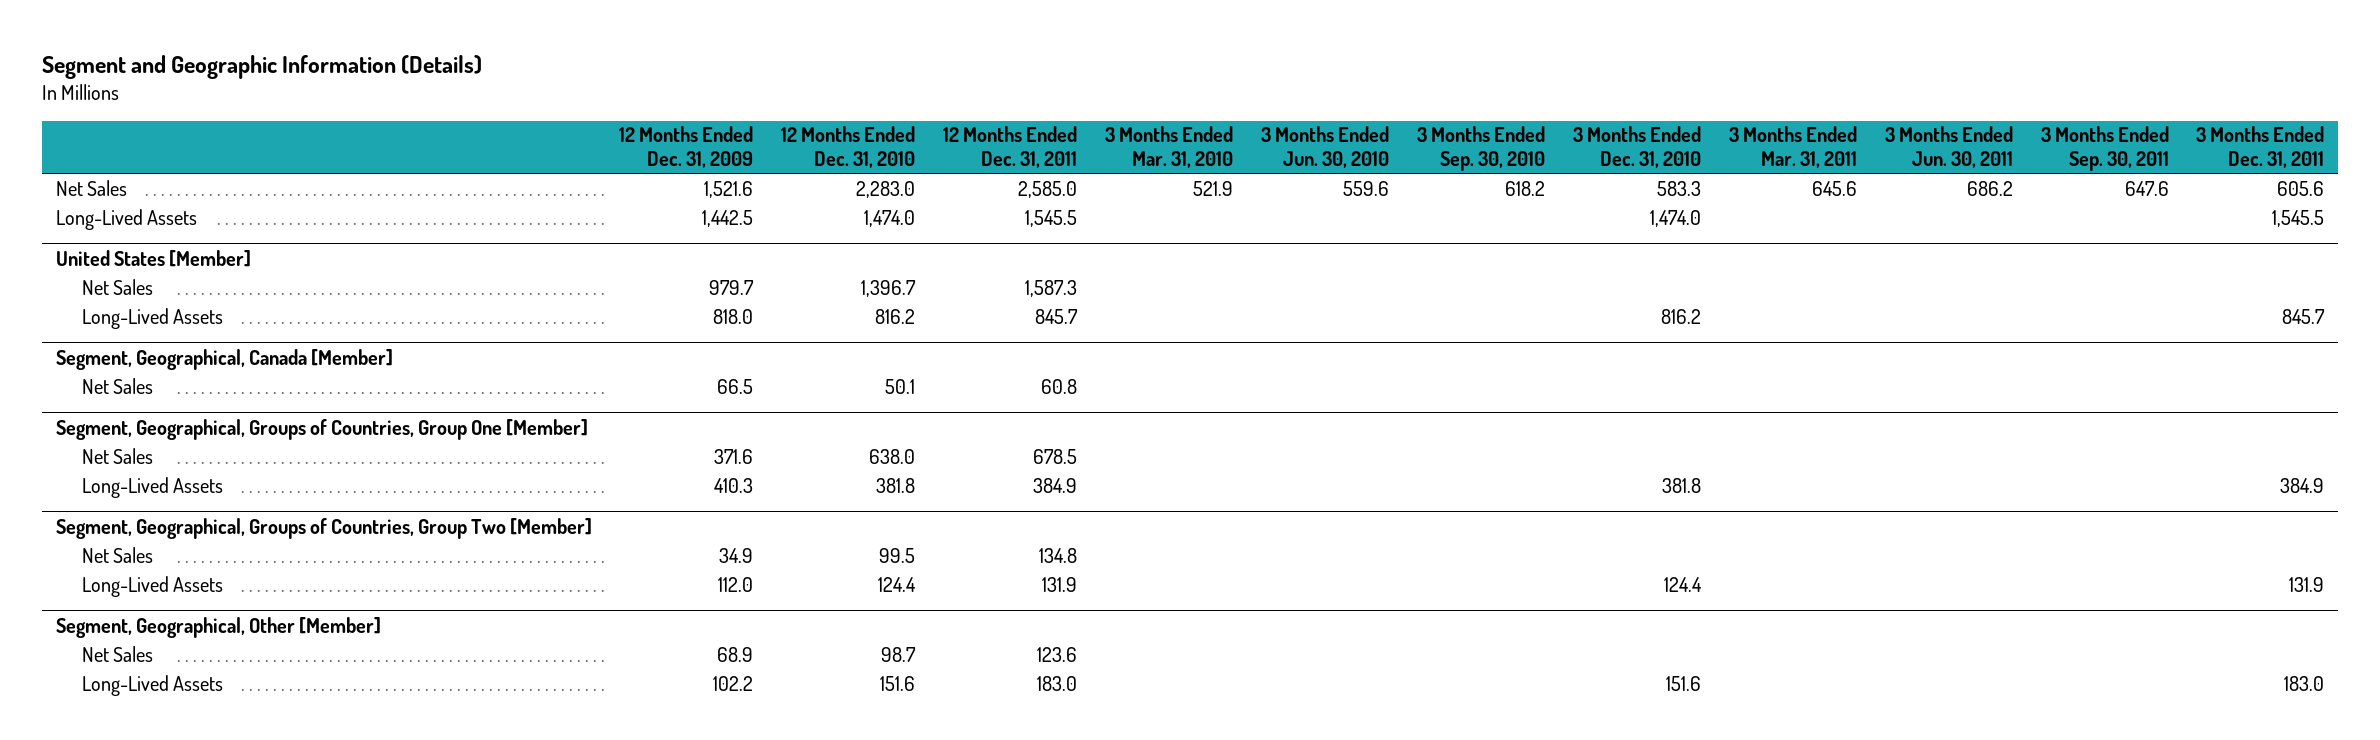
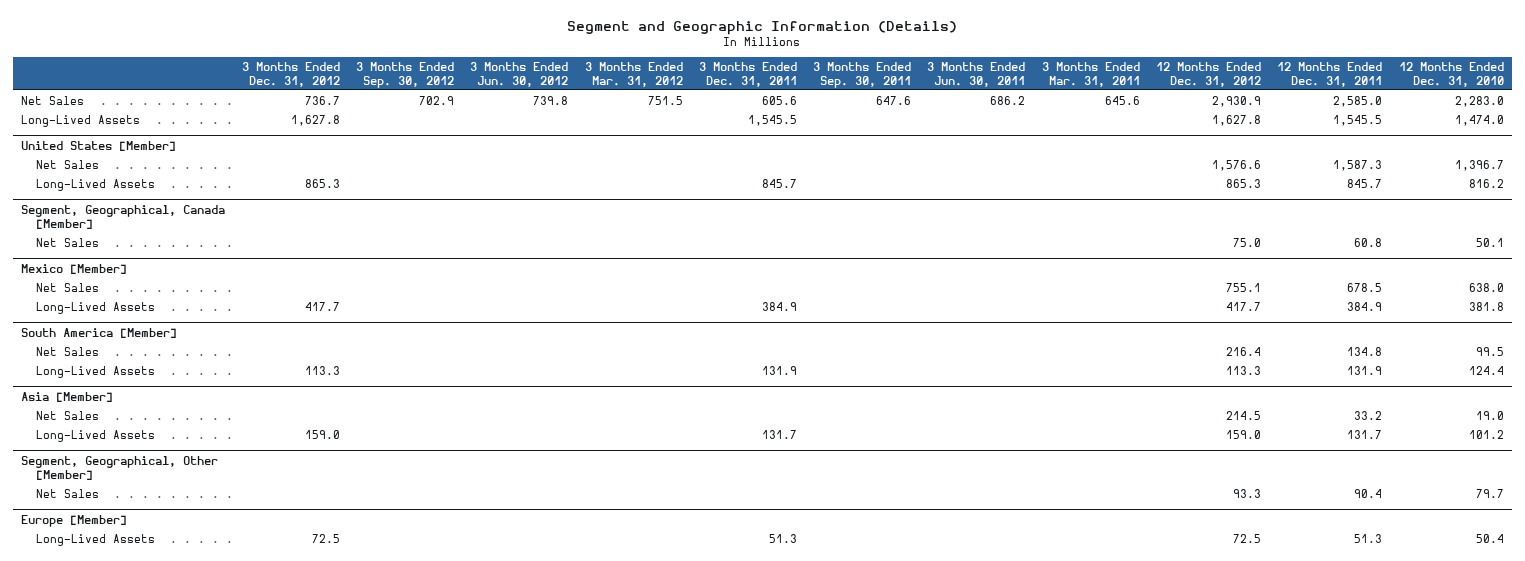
- | 12 Months Ended Dec. 31, 2009 | 12 Months Ended Dec. 31, 2010 | 12 Months Ended Dec. 31, 2011 | 3 Months Ended Mar. 31, 2010 | 3 Months Ended Jun. 30, 2010 | 3 Months Ended Sep. 30, 2010 | 3 Months Ended Dec. 31, 2010 | 3 Months Ended Mar. 31, 2011 | 3 Months Ended Jun. 30, 2011 | 3 Months Ended Sep. 30, 2011 | 3 Months Ended Dec. 31, 2011
+ | 3 Months Ended Dec. 31, 2012 | 3 Months Ended Sep. 30, 2012 | 3 Months Ended Jun. 30, 2012 | 3 Months Ended Mar. 31, 2012 | 3 Months Ended Dec. 31, 2011 | 3 Months Ended Sep. 30, 2011 | 3 Months Ended Jun. 30, 2011 | 3 Months Ended Mar. 31, 2011 | 12 Months Ended Dec. 31, 2012 | 12 Months Ended Dec. 31, 2011 | 12 Months Ended Dec. 31, 2010
- Segment, Geographical, Groups of Countries, Group One [Member]
+ Mexico [Member]
- Segment, Geographical, Groups of Countries, Group Two [Member]
+ South America [Member]
+ Asia [Member]
+ Net Sales | | | | | | | | | 214.5 | 33.2 | 19.0
+ Long-Lived Assets | 159.0 | | | | 131.7 | | | | 159.0 | 131.7 | 101.2
@ Segment, Geographical, Other [Member]
- Net Sales | 68.9 | 98.7 | 123.6 | | | | | | | |
- Long-Lived Assets | 102.2 | 151.6 | 183.0 | | | | 151.6 | | | | 183.0
+ Net Sales | | | | | | | | | 93.3 | 90.4 | 79.7
+ Europe [Member]
+ Long-Lived Assets | 72.5 | | | | 51.3 | | | | 72.5 | 51.3 | 50.4

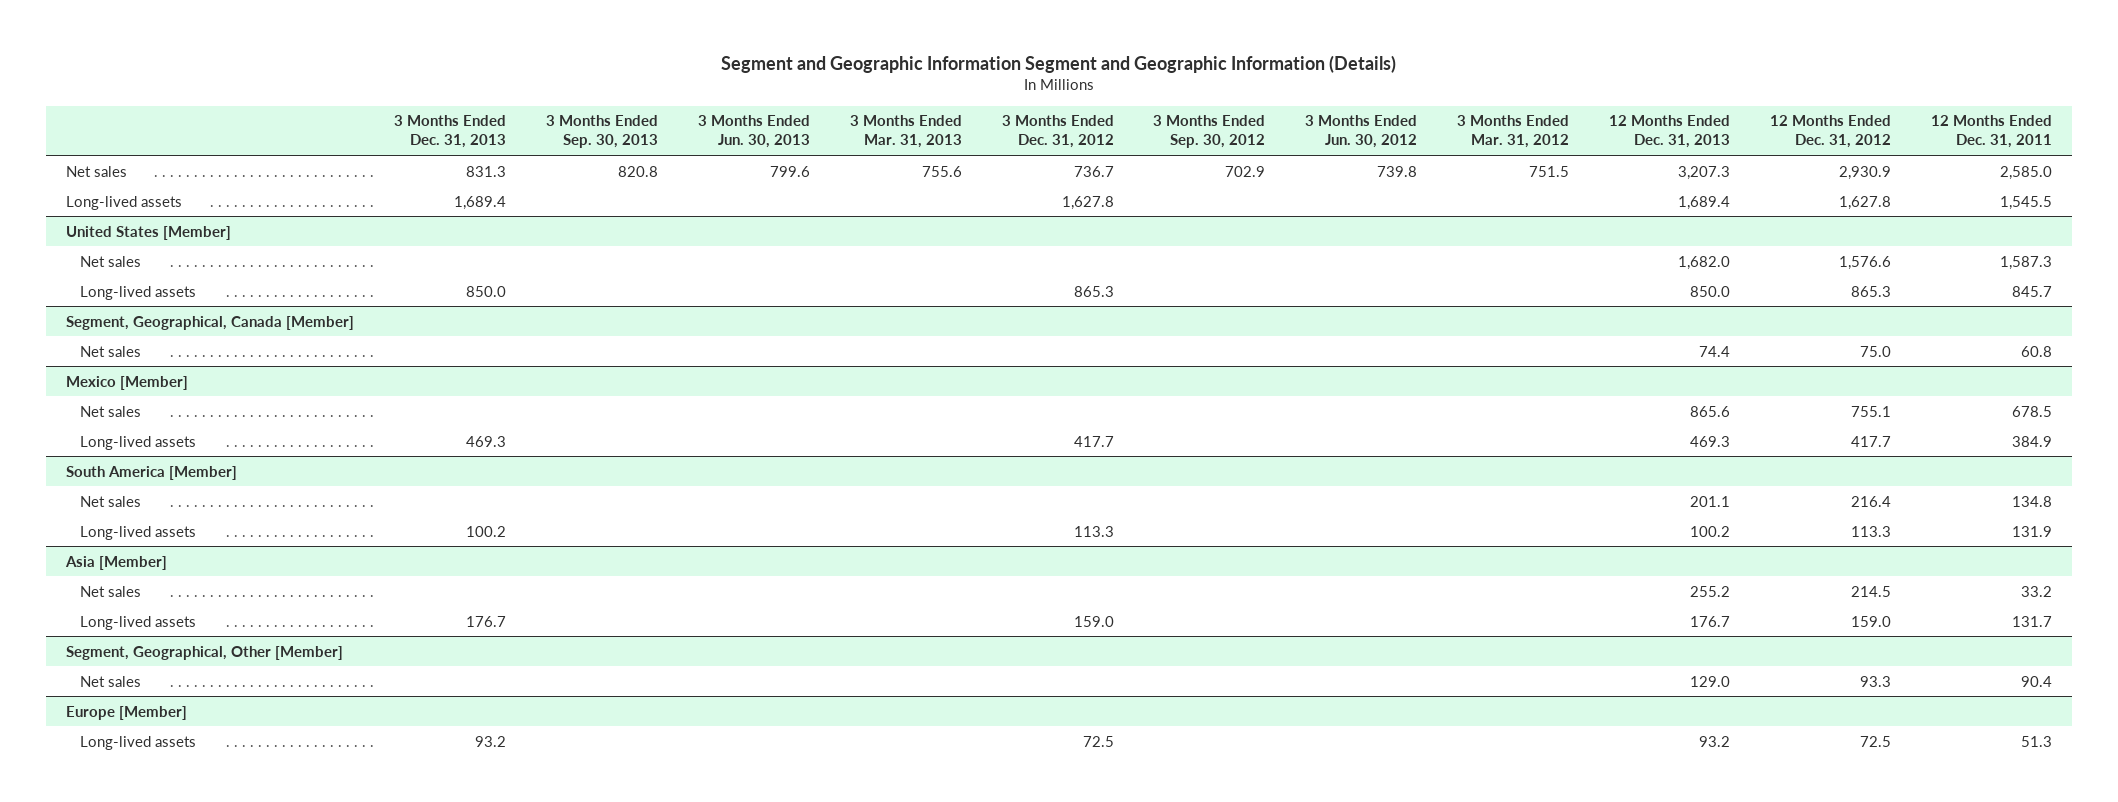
- Segment and Geographic Information (Details)
+ Segment and Geographic Information Segment and Geographic Information (Details)
- | 3 Months Ended Dec. 31, 2012 | 3 Months Ended Sep. 30, 2012 | 3 Months Ended Jun. 30, 2012 | 3 Months Ended Mar. 31, 2012 | 3 Months Ended Dec. 31, 2011 | 3 Months Ended Sep. 30, 2011 | 3 Months Ended Jun. 30, 2011 | 3 Months Ended Mar. 31, 2011 | 12 Months Ended Dec. 31, 2012 | 12 Months Ended Dec. 31, 2011 | 12 Months Ended Dec. 31, 2010
+ | 3 Months Ended Dec. 31, 2013 | 3 Months Ended Sep. 30, 2013 | 3 Months Ended Jun. 30, 2013 | 3 Months Ended Mar. 31, 2013 | 3 Months Ended Dec. 31, 2012 | 3 Months Ended Sep. 30, 2012 | 3 Months Ended Jun. 30, 2012 | 3 Months Ended Mar. 31, 2012 | 12 Months Ended Dec. 31, 2013 | 12 Months Ended Dec. 31, 2012 | 12 Months Ended Dec. 31, 2011
- Net Sales | 736.7 | 702.9 | 739.8 | 751.5 | 605.6 | 647.6 | 686.2 | 645.6 | 2,930.9 | 2,585.0 | 2,283.0
- Long-Lived Assets | 1,627.8 | | | | 1,545.5 | | | | 1,627.8 | 1,545.5 | 1,474.0
+ Net sales | 831.3 | 820.8 | 799.6 | 755.6 | 736.7 | 702.9 | 739.8 | 751.5 | 3,207.3 | 2,930.9 | 2,585.0
+ Long-lived assets | 1,689.4 | | | | 1,627.8 | | | | 1,689.4 | 1,627.8 | 1,545.5
@ United States [Member]
- Net Sales | | | | | | | | | 1,576.6 | 1,587.3 | 1,396.7
- Long-Lived Assets | 865.3 | | | | 845.7 | | | | 865.3 | 845.7 | 816.2
+ Net sales | | | | | | | | | 1,682.0 | 1,576.6 | 1,587.3
+ Long-lived assets | 850.0 | | | | 865.3 | | | | 850.0 | 865.3 | 845.7
@ Segment, Geographical, Canada [Member]
- Net Sales | | | | | | | | | 75.0 | 60.8 | 50.1
+ Net sales | | | | | | | | | 74.4 | 75.0 | 60.8
@ Mexico [Member]
- Net Sales | | | | | | | | | 755.1 | 678.5 | 638.0
- Long-Lived Assets | 417.7 | | | | 384.9 | | | | 417.7 | 384.9 | 381.8
+ Net sales | | | | | | | | | 865.6 | 755.1 | 678.5
+ Long-lived assets | 469.3 | | | | 417.7 | | | | 469.3 | 417.7 | 384.9
@ South America [Member]
- Net Sales | | | | | | | | | 216.4 | 134.8 | 99.5
- Long-Lived Assets | 113.3 | | | | 131.9 | | | | 113.3 | 131.9 | 124.4
+ Net sales | | | | | | | | | 201.1 | 216.4 | 134.8
+ Long-lived assets | 100.2 | | | | 113.3 | | | | 100.2 | 113.3 | 131.9
@ Asia [Member]
- Net Sales | | | | | | | | | 214.5 | 33.2 | 19.0
- Long-Lived Assets | 159.0 | | | | 131.7 | | | | 159.0 | 131.7 | 101.2
+ Net sales | | | | | | | | | 255.2 | 214.5 | 33.2
+ Long-lived assets | 176.7 | | | | 159.0 | | | | 176.7 | 159.0 | 131.7
@ Segment, Geographical, Other [Member]
- Net Sales | | | | | | | | | 93.3 | 90.4 | 79.7
+ Net sales | | | | | | | | | 129.0 | 93.3 | 90.4
@ Europe [Member]
- Long-Lived Assets | 72.5 | | | | 51.3 | | | | 72.5 | 51.3 | 50.4
+ Long-lived assets | 93.2 | | | | 72.5 | | | | 93.2 | 72.5 | 51.3

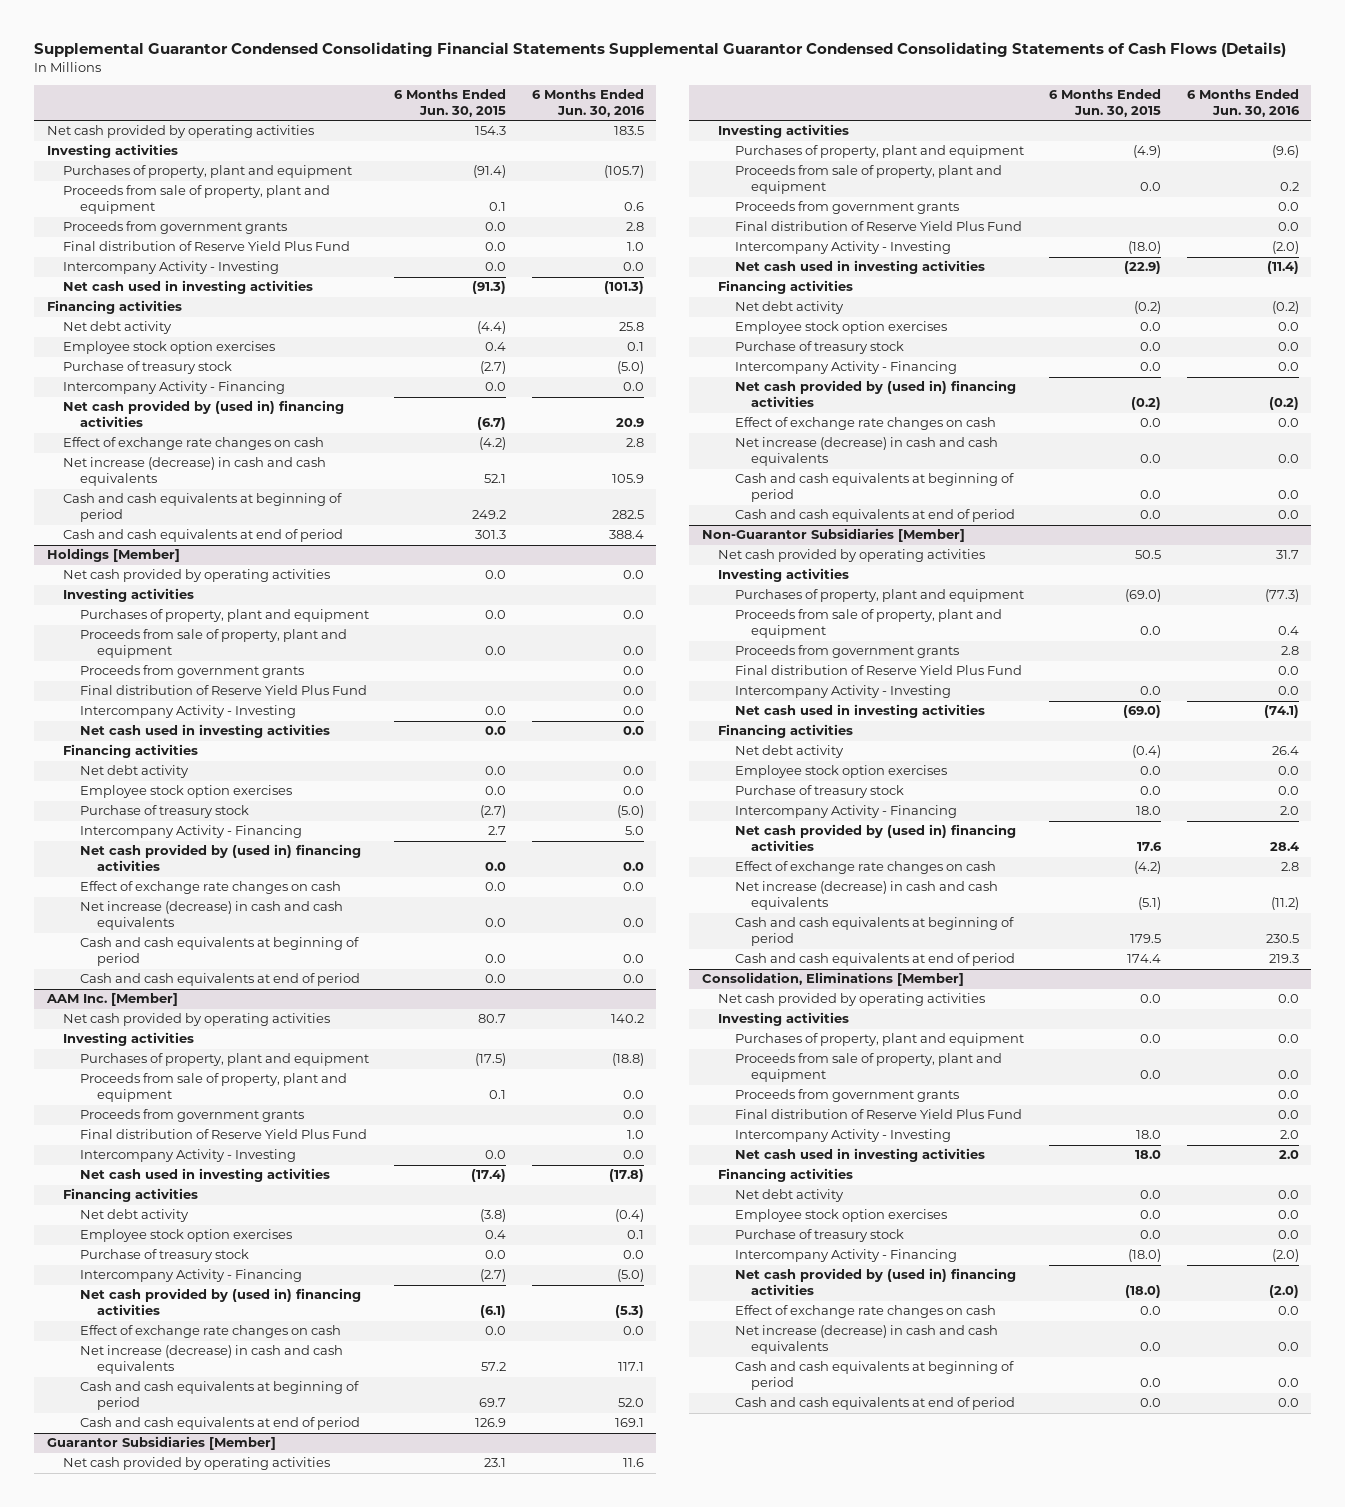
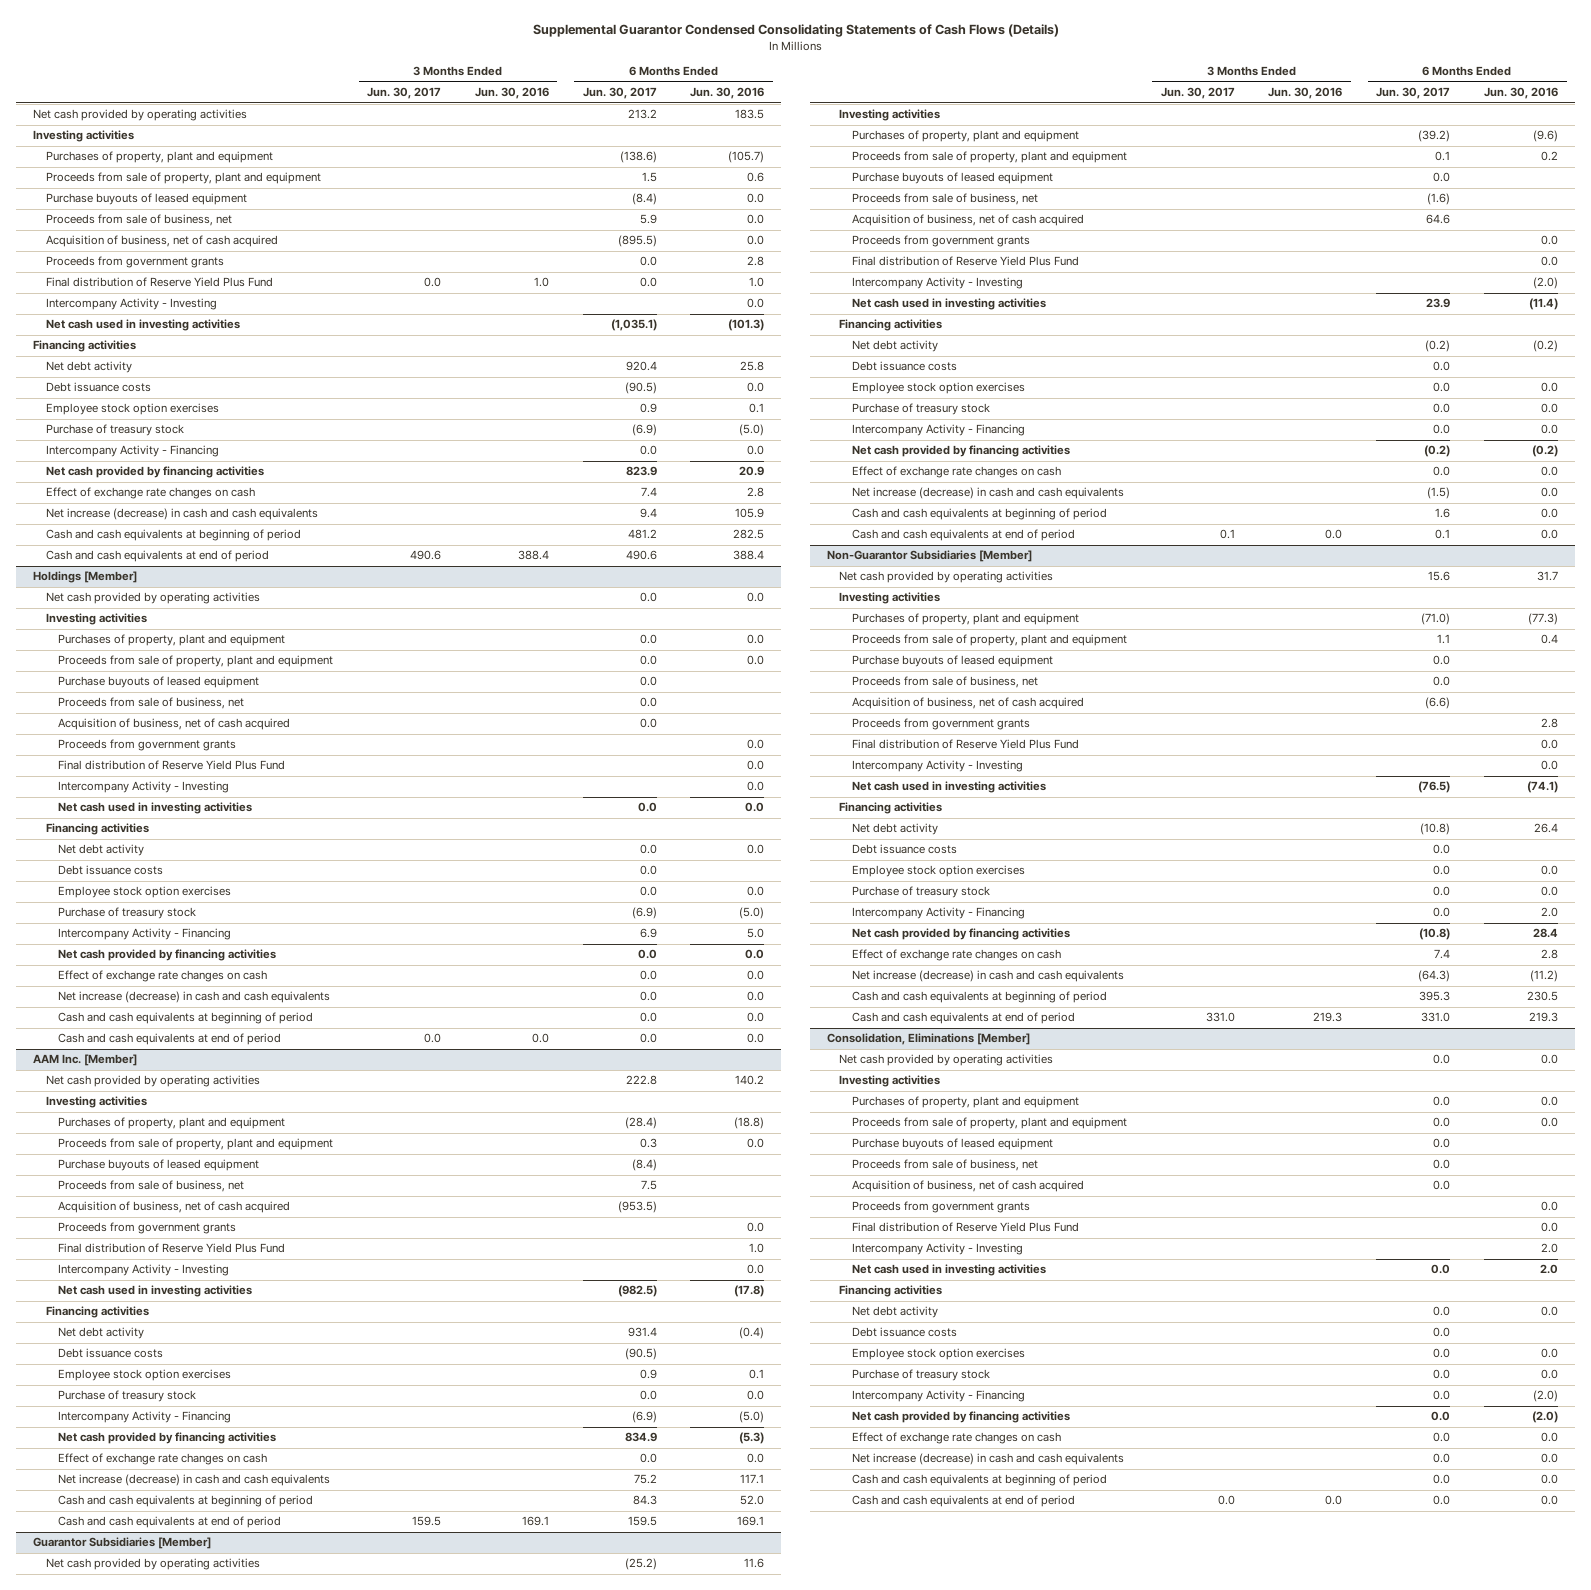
- Supplemental Guarantor Condensed Consolidating Financial Statements Supplemental Guarantor Condensed Consolidating Statements of Cash Flows (Details)
+ Supplemental Guarantor Condensed Consolidating Statements of Cash Flows (Details)
- | 6 Months Ended Jun. 30, 2015 | 6 Months Ended Jun. 30, 2016
+ | 3 Months Ended Jun. 30, 2017 | 3 Months Ended Jun. 30, 2016 | 6 Months Ended Jun. 30, 2017 | 6 Months Ended Jun. 30, 2016
+ Purchase buyouts of leased equipment | | | (8.4) | 0.0
+ Proceeds from sale of business, net | | | 5.9 | 0.0
+ Acquisition of business, net of cash acquired | | | (895.5) | 0.0
+ Debt issuance costs | | | (90.5) | 0.0
- Net cash provided by (used in) financing activities | (6.7) | 20.9
+ Net cash provided by financing activities | | | 823.9 | 20.9
@ Holdings [Member]
+ Purchase buyouts of leased equipment | | | 0.0 |
+ Proceeds from sale of business, net | | | 0.0 |
+ Acquisition of business, net of cash acquired | | | 0.0 |
+ Debt issuance costs | | | 0.0 |
- Net cash provided by (used in) financing activities | 0.0 | 0.0
+ Net cash provided by financing activities | | | 0.0 | 0.0
@ AAM Inc. [Member]
+ Purchase buyouts of leased equipment | | | (8.4) |
+ Proceeds from sale of business, net | | | 7.5 |
+ Acquisition of business, net of cash acquired | | | (953.5) |
+ Debt issuance costs | | | (90.5) |
- Net cash provided by (used in) financing activities | (6.1) | (5.3)
+ Net cash provided by financing activities | | | 834.9 | (5.3)
@ Guarantor Subsidiaries [Member]
+ Purchase buyouts of leased equipment | | | 0.0 |
+ Proceeds from sale of business, net | | | (1.6) |
+ Acquisition of business, net of cash acquired | | | 64.6 |
+ Debt issuance costs | | | 0.0 |
- Net cash provided by (used in) financing activities | (0.2) | (0.2)
+ Net cash provided by financing activities | | | (0.2) | (0.2)
@ Non-Guarantor Subsidiaries [Member]
+ Purchase buyouts of leased equipment | | | 0.0 |
+ Proceeds from sale of business, net | | | 0.0 |
+ Acquisition of business, net of cash acquired | | | (6.6) |
+ Debt issuance costs | | | 0.0 |
- Net cash provided by (used in) financing activities | 17.6 | 28.4
+ Net cash provided by financing activities | | | (10.8) | 28.4
@ Consolidation, Eliminations [Member]
+ Purchase buyouts of leased equipment | | | 0.0 |
+ Proceeds from sale of business, net | | | 0.0 |
+ Acquisition of business, net of cash acquired | | | 0.0 |
+ Debt issuance costs | | | 0.0 |
- Net cash provided by (used in) financing activities | (18.0) | (2.0)
+ Net cash provided by financing activities | | | 0.0 | (2.0)

